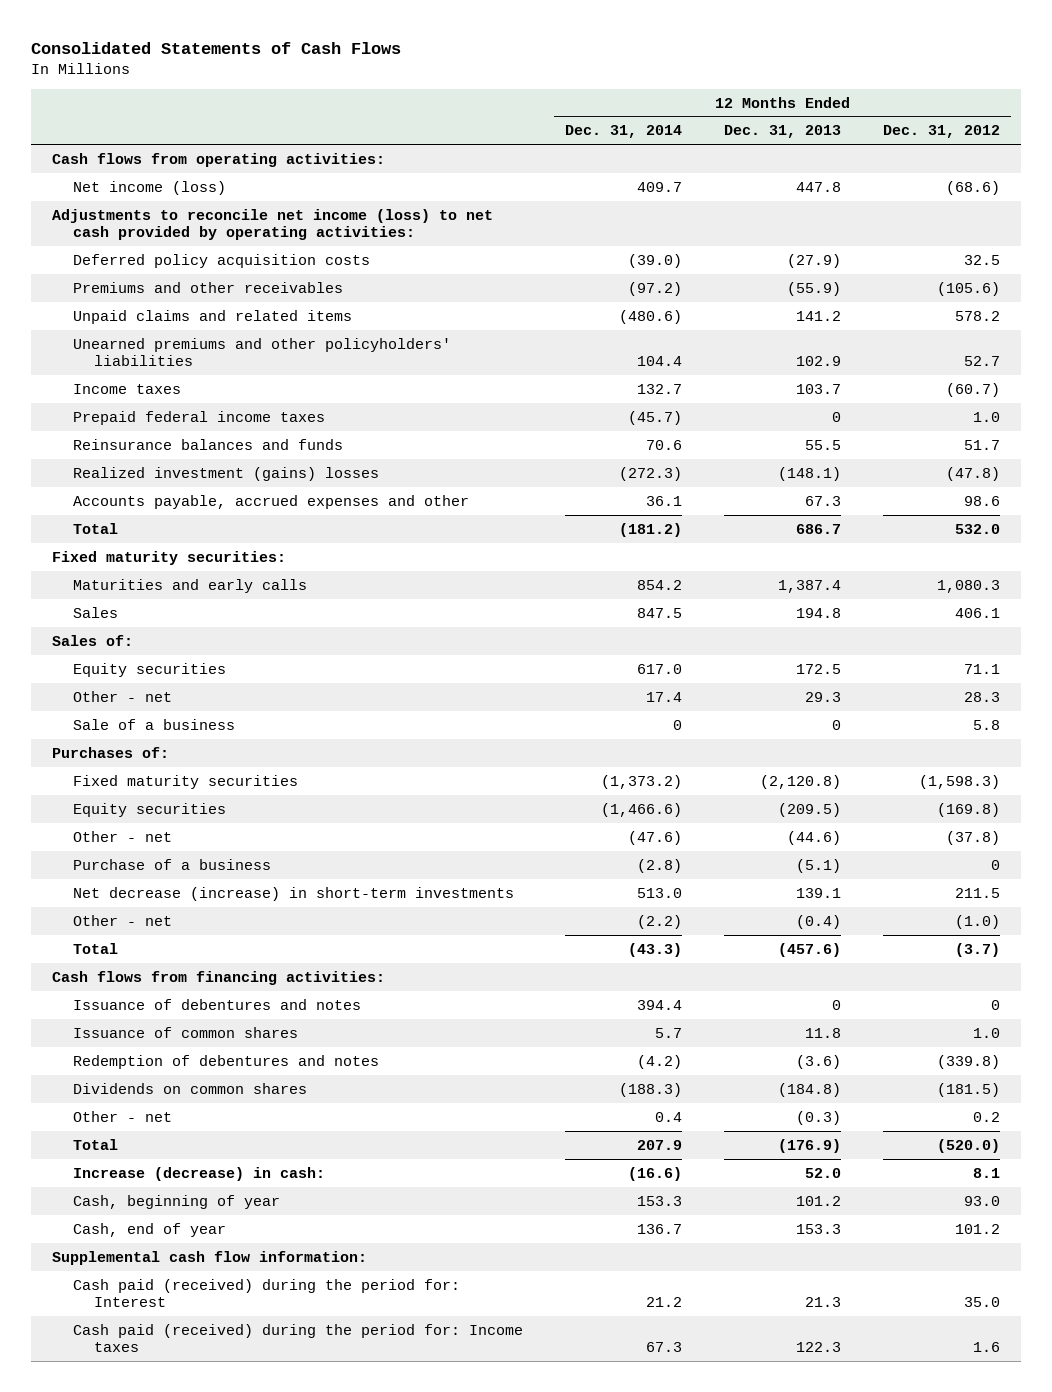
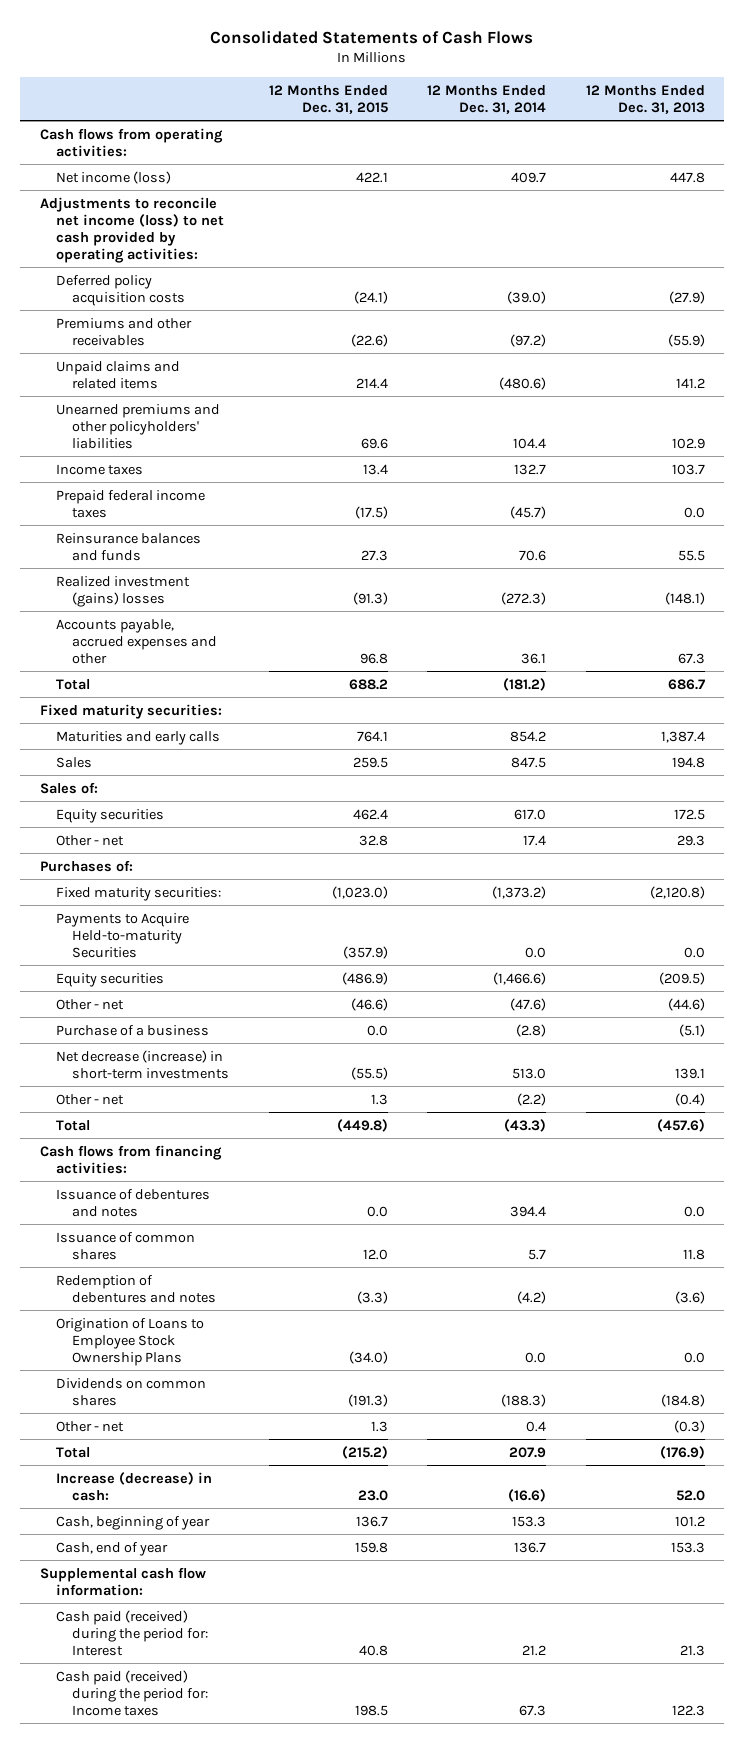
- | 12 Months Ended Dec. 31, 2014 | 12 Months Ended Dec. 31, 2013 | 12 Months Ended Dec. 31, 2012
+ | 12 Months Ended Dec. 31, 2015 | 12 Months Ended Dec. 31, 2014 | 12 Months Ended Dec. 31, 2013
- Prepaid federal income taxes | (45.7) | 0 | 1.0
+ Prepaid federal income taxes | (17.5) | (45.7) | 0.0
- Sale of a business | 0 | 0 | 5.8
- Fixed maturity securities | (1,373.2) | (2,120.8) | (1,598.3)
+ Fixed maturity securities: | (1,023.0) | (1,373.2) | (2,120.8)
+ Payments to Acquire Held-to-maturity Securities | (357.9) | 0.0 | 0.0
- Issuance of debentures and notes | 394.4 | 0 | 0
+ Issuance of debentures and notes | 0.0 | 394.4 | 0.0
+ Origination of Loans to Employee Stock Ownership Plans | (34.0) | 0.0 | 0.0

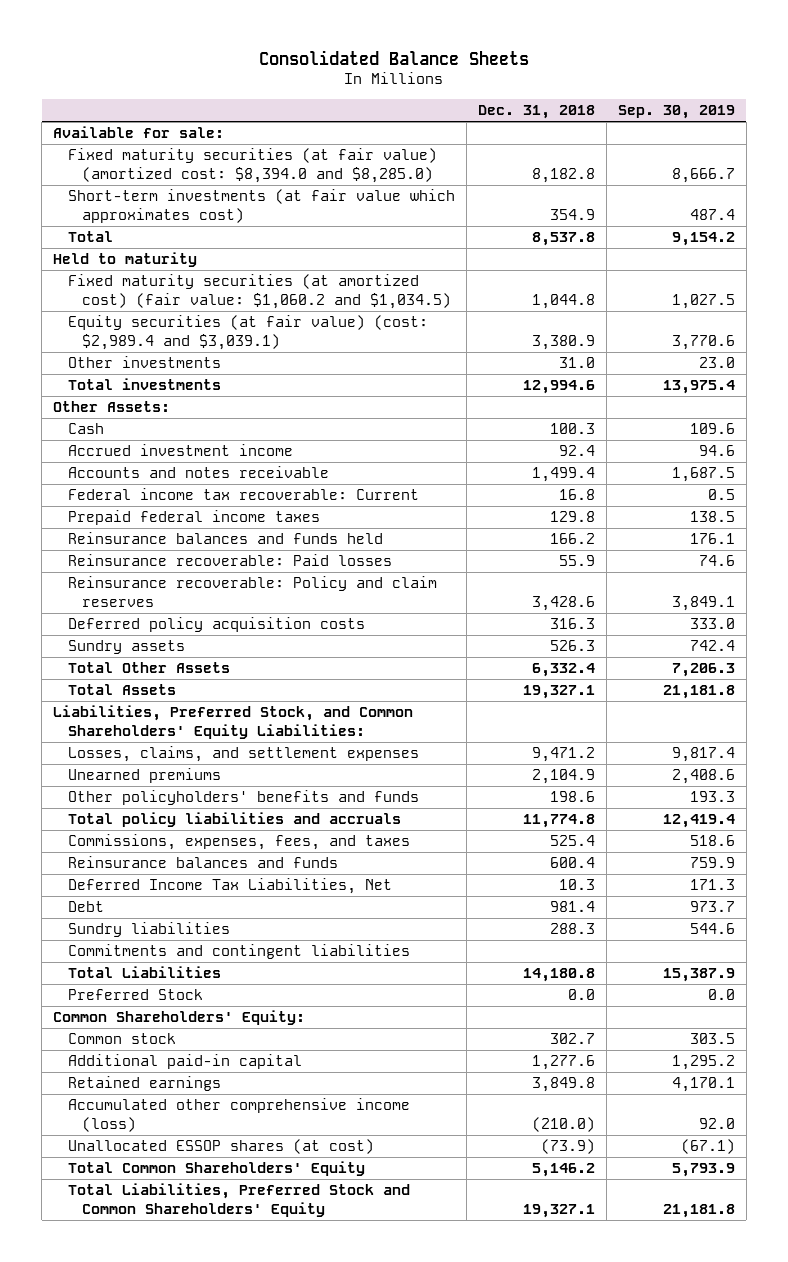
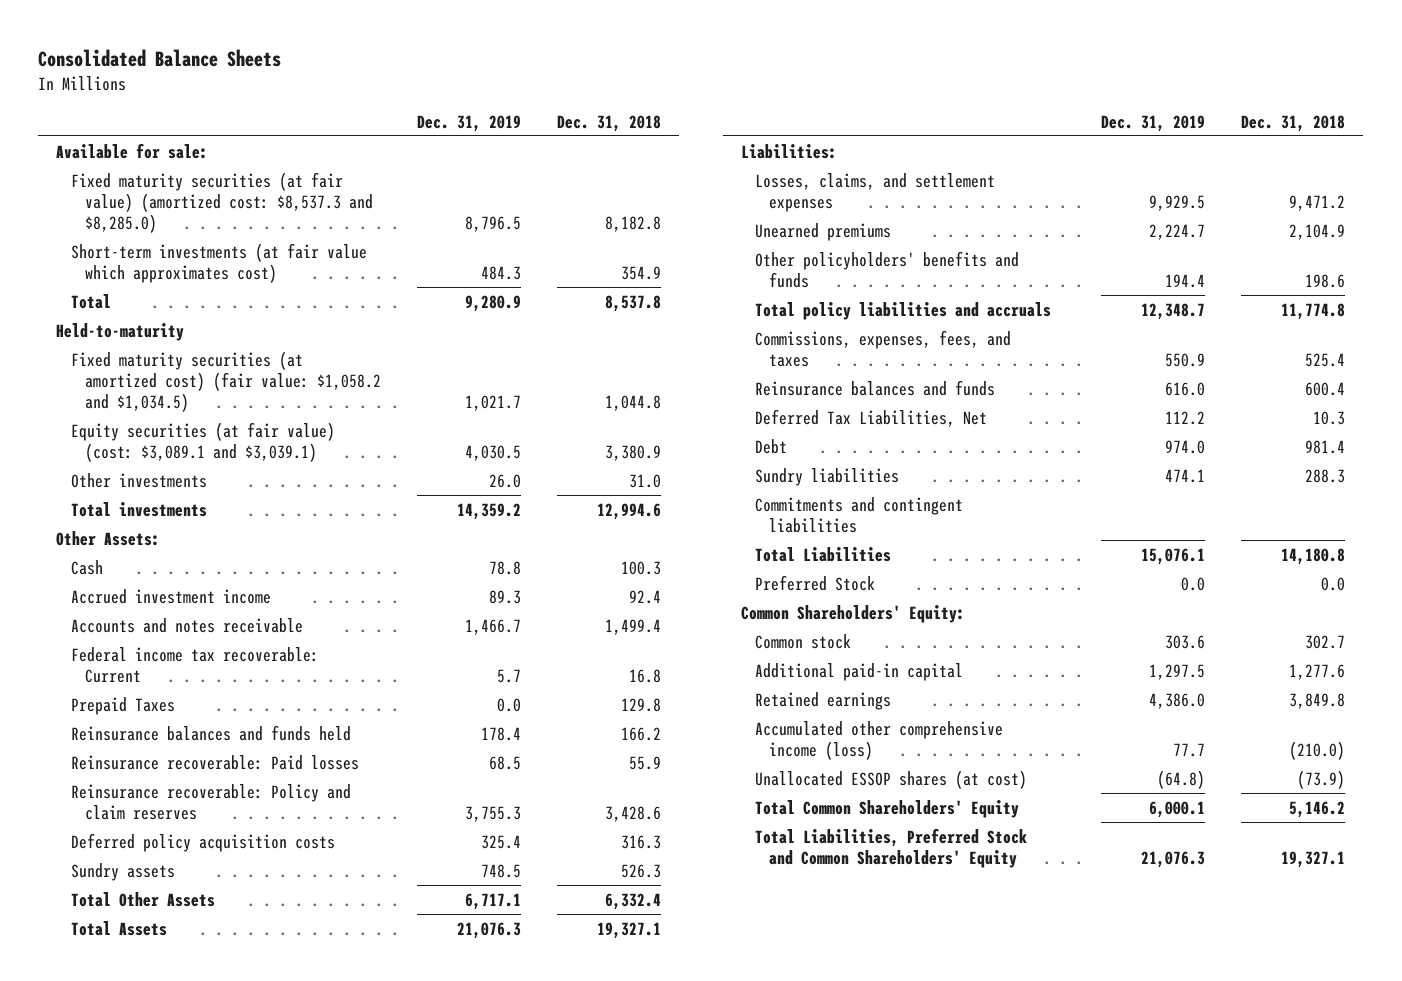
- | Dec. 31, 2018 | Sep. 30, 2019
+ | Dec. 31, 2019 | Dec. 31, 2018
- Fixed maturity securities (at fair value) (amortized cost: $8,394.0 and $8,285.0) | 8,182.8 | 8,666.7
+ Fixed maturity securities (at fair value) (amortized cost: $8,537.3 and $8,285.0) | 8,796.5 | 8,182.8
- Held to maturity
- Fixed maturity securities (at amortized cost) (fair value: $1,060.2 and $1,034.5) | 1,044.8 | 1,027.5
- Equity securities (at fair value) (cost: $2,989.4 and $3,039.1) | 3,380.9 | 3,770.6
+ Held-to-maturity
+ Fixed maturity securities (at amortized cost) (fair value: $1,058.2 and $1,034.5) | 1,021.7 | 1,044.8
+ Equity securities (at fair value) (cost: $3,089.1 and $3,039.1) | 4,030.5 | 3,380.9
- Prepaid federal income taxes | 129.8 | 138.5
+ Prepaid Taxes | 0.0 | 129.8
- Liabilities, Preferred Stock, and Common Shareholders' Equity Liabilities:
+ Liabilities:
- Deferred Income Tax Liabilities, Net | 10.3 | 171.3
+ Deferred Tax Liabilities, Net | 112.2 | 10.3

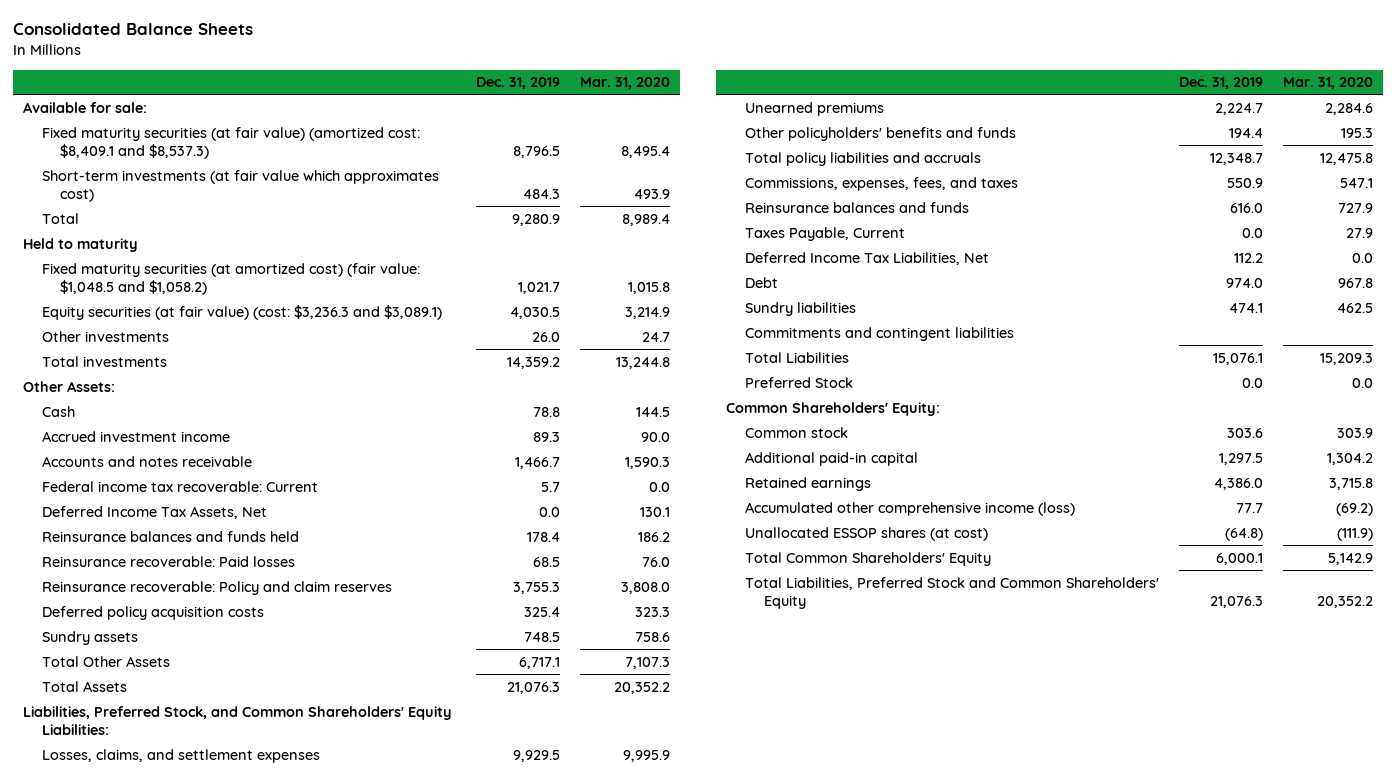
- | Dec. 31, 2019 | Dec. 31, 2018
+ | Dec. 31, 2019 | Mar. 31, 2020
- Fixed maturity securities (at fair value) (amortized cost: $8,537.3 and $8,285.0) | 8,796.5 | 8,182.8
+ Fixed maturity securities (at fair value) (amortized cost: $8,409.1 and $8,537.3) | 8,796.5 | 8,495.4
- Held-to-maturity
- Fixed maturity securities (at amortized cost) (fair value: $1,058.2 and $1,034.5) | 1,021.7 | 1,044.8
- Equity securities (at fair value) (cost: $3,089.1 and $3,039.1) | 4,030.5 | 3,380.9
+ Held to maturity
+ Fixed maturity securities (at amortized cost) (fair value: $1,048.5 and $1,058.2) | 1,021.7 | 1,015.8
+ Equity securities (at fair value) (cost: $3,236.3 and $3,089.1) | 4,030.5 | 3,214.9
- Prepaid Taxes | 0.0 | 129.8
+ Deferred Income Tax Assets, Net | 0.0 | 130.1
- Liabilities:
+ Liabilities, Preferred Stock, and Common Shareholders' Equity Liabilities:
- Deferred Tax Liabilities, Net | 112.2 | 10.3
+ Taxes Payable, Current | 0.0 | 27.9
+ Deferred Income Tax Liabilities, Net | 112.2 | 0.0

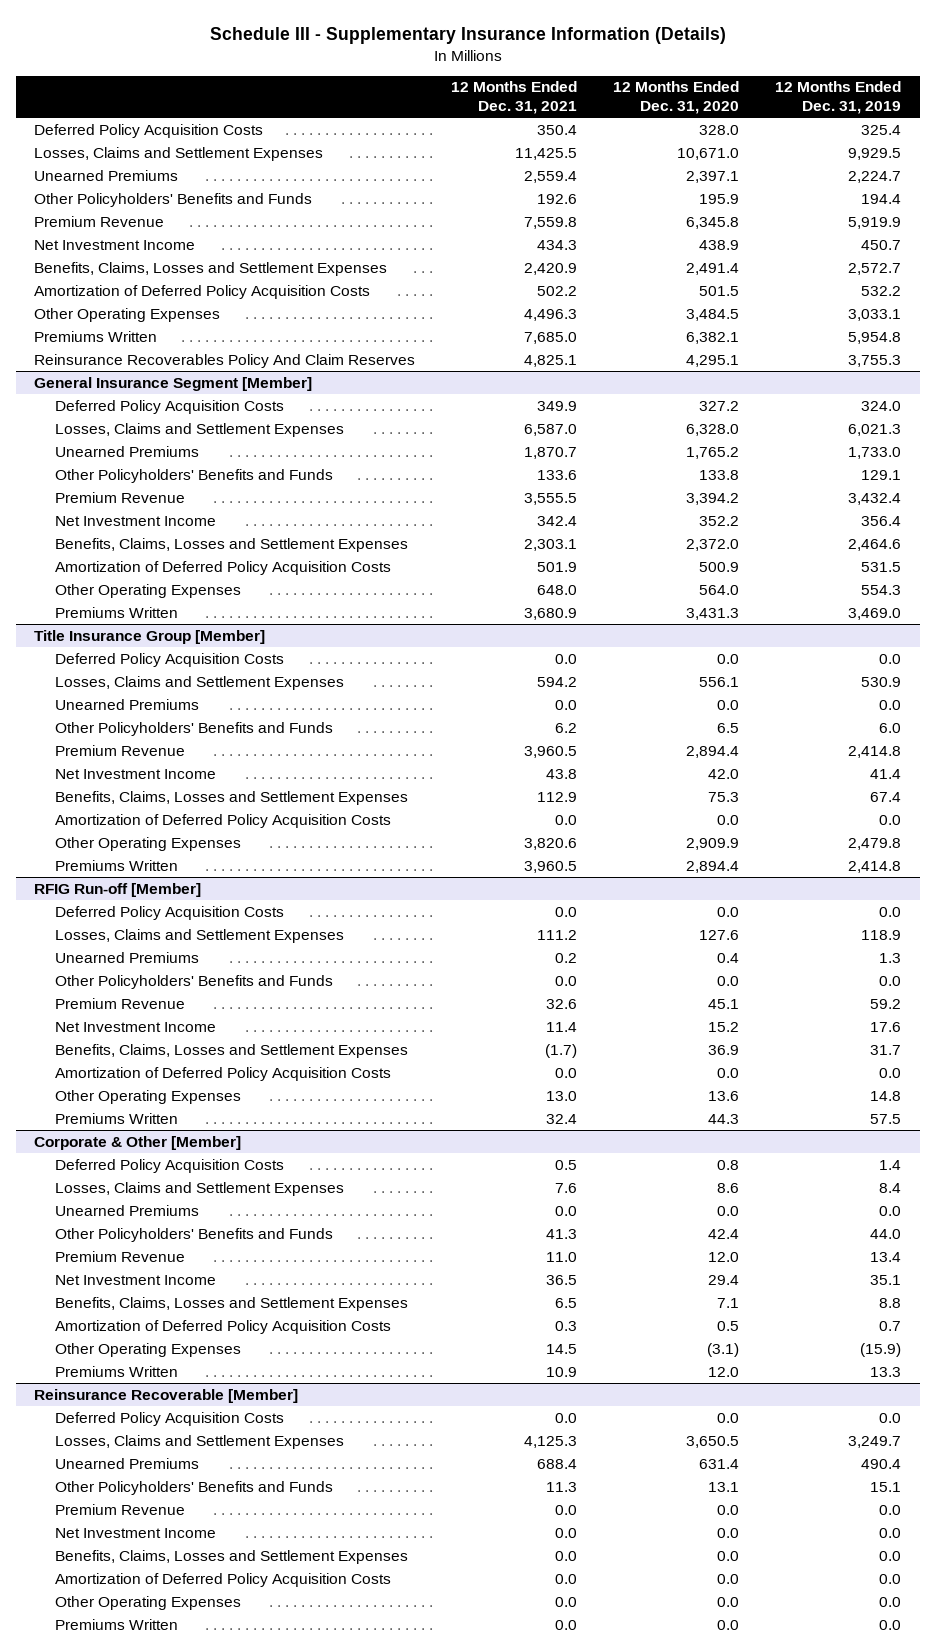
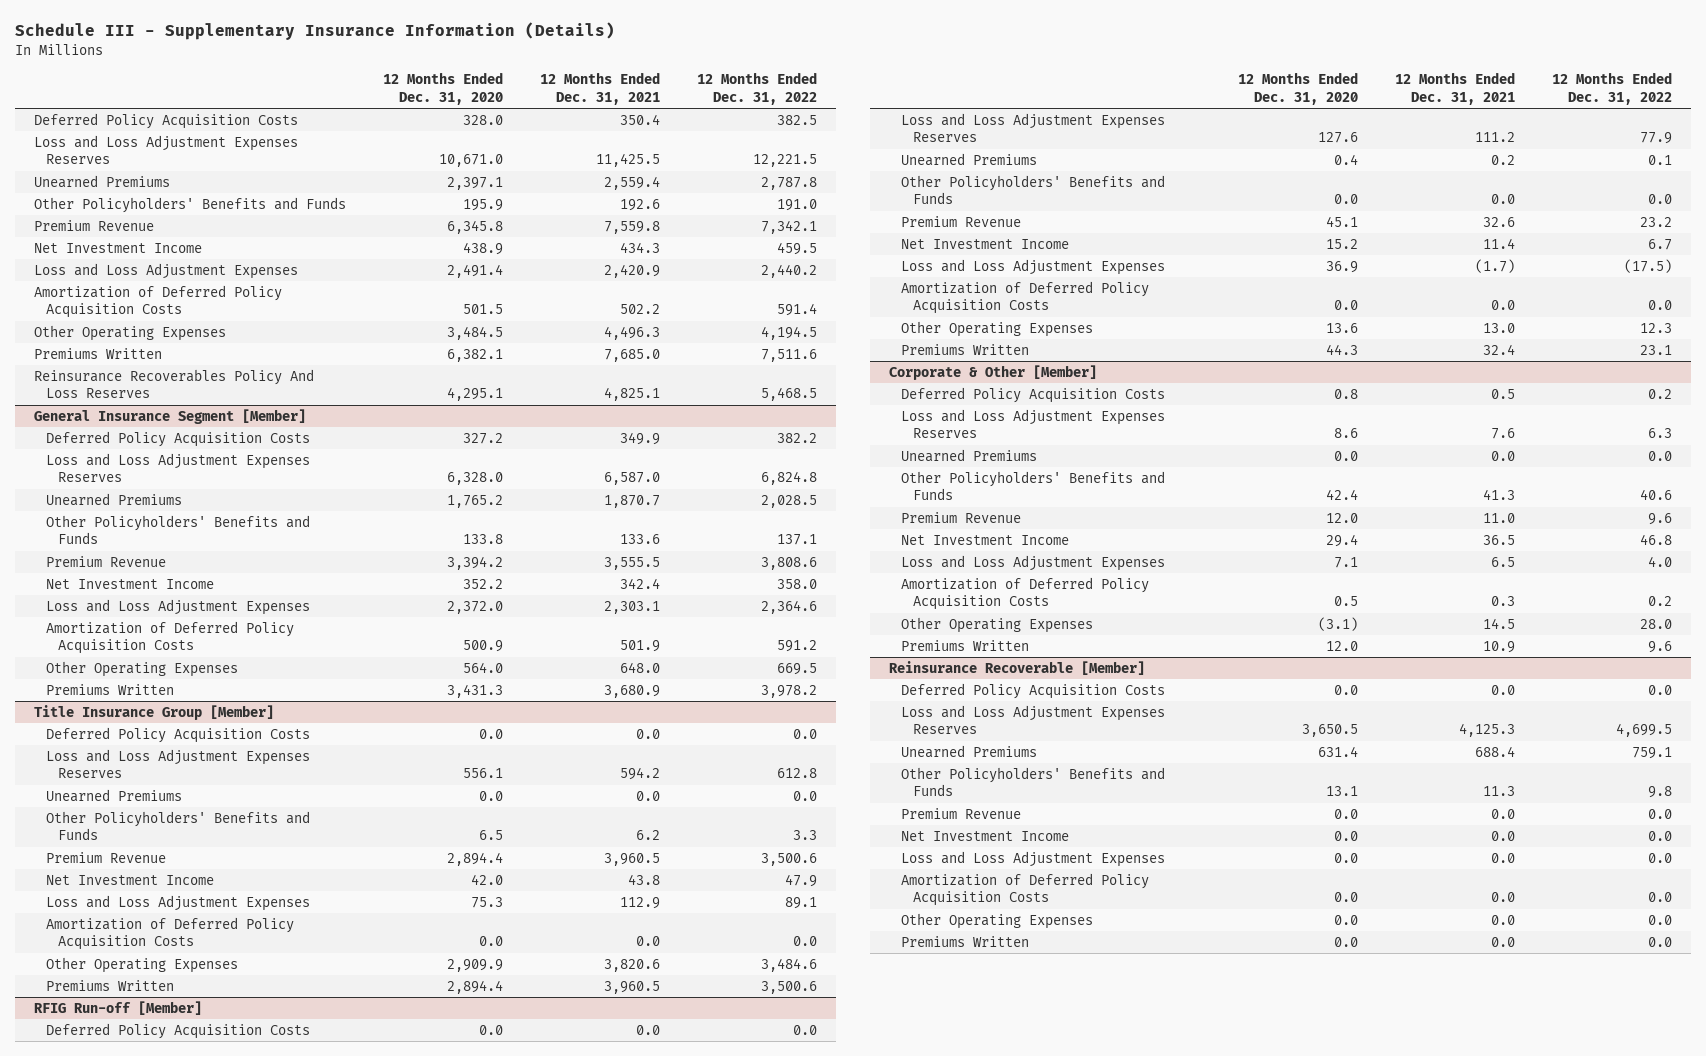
- | 12 Months Ended Dec. 31, 2021 | 12 Months Ended Dec. 31, 2020 | 12 Months Ended Dec. 31, 2019
+ | 12 Months Ended Dec. 31, 2020 | 12 Months Ended Dec. 31, 2021 | 12 Months Ended Dec. 31, 2022
- Losses, Claims and Settlement Expenses | 11,425.5 | 10,671.0 | 9,929.5
+ Loss and Loss Adjustment Expenses Reserves | 10,671.0 | 11,425.5 | 12,221.5
- Benefits, Claims, Losses and Settlement Expenses | 2,420.9 | 2,491.4 | 2,572.7
+ Loss and Loss Adjustment Expenses | 2,491.4 | 2,420.9 | 2,440.2
- Reinsurance Recoverables Policy And Claim Reserves | 4,825.1 | 4,295.1 | 3,755.3
+ Reinsurance Recoverables Policy And Loss Reserves | 4,295.1 | 4,825.1 | 5,468.5
@ General Insurance Segment [Member]
- Losses, Claims and Settlement Expenses | 6,587.0 | 6,328.0 | 6,021.3
+ Loss and Loss Adjustment Expenses Reserves | 6,328.0 | 6,587.0 | 6,824.8
- Benefits, Claims, Losses and Settlement Expenses | 2,303.1 | 2,372.0 | 2,464.6
+ Loss and Loss Adjustment Expenses | 2,372.0 | 2,303.1 | 2,364.6
@ Title Insurance Group [Member]
- Losses, Claims and Settlement Expenses | 594.2 | 556.1 | 530.9
+ Loss and Loss Adjustment Expenses Reserves | 556.1 | 594.2 | 612.8
- Benefits, Claims, Losses and Settlement Expenses | 112.9 | 75.3 | 67.4
+ Loss and Loss Adjustment Expenses | 75.3 | 112.9 | 89.1
@ RFIG Run-off [Member]
- Losses, Claims and Settlement Expenses | 111.2 | 127.6 | 118.9
+ Loss and Loss Adjustment Expenses Reserves | 127.6 | 111.2 | 77.9
- Benefits, Claims, Losses and Settlement Expenses | (1.7) | 36.9 | 31.7
+ Loss and Loss Adjustment Expenses | 36.9 | (1.7) | (17.5)
@ Corporate & Other [Member]
- Losses, Claims and Settlement Expenses | 7.6 | 8.6 | 8.4
+ Loss and Loss Adjustment Expenses Reserves | 8.6 | 7.6 | 6.3
- Benefits, Claims, Losses and Settlement Expenses | 6.5 | 7.1 | 8.8
+ Loss and Loss Adjustment Expenses | 7.1 | 6.5 | 4.0
@ Reinsurance Recoverable [Member]
- Losses, Claims and Settlement Expenses | 4,125.3 | 3,650.5 | 3,249.7
+ Loss and Loss Adjustment Expenses Reserves | 3,650.5 | 4,125.3 | 4,699.5
- Benefits, Claims, Losses and Settlement Expenses | 0.0 | 0.0 | 0.0
+ Loss and Loss Adjustment Expenses | 0.0 | 0.0 | 0.0

